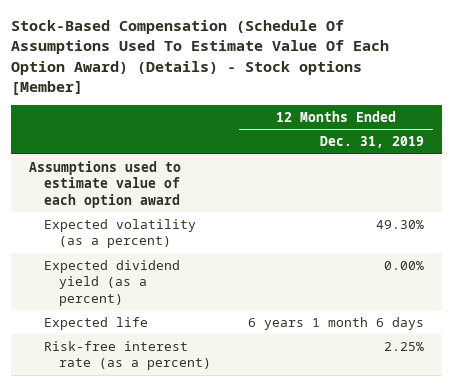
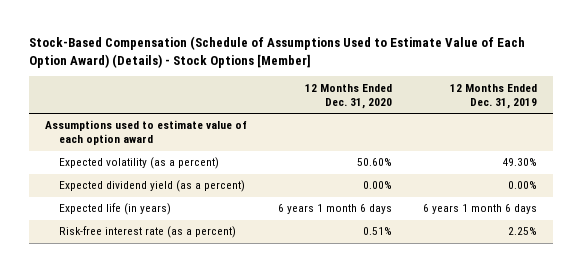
- Stock-Based Compensation (Schedule Of Assumptions Used To Estimate Value Of Each Option Award) (Details) - Stock options [Member]
+ Stock-Based Compensation (Schedule of Assumptions Used to Estimate Value of Each Option Award) (Details) - Stock Options [Member]
- | 12 Months Ended Dec. 31, 2019
+ | 12 Months Ended Dec. 31, 2020 | 12 Months Ended Dec. 31, 2019
- Expected life | 6 years 1 month 6 days
+ Expected life (in years) | 6 years 1 month 6 days | 6 years 1 month 6 days

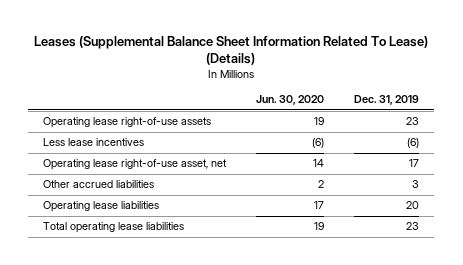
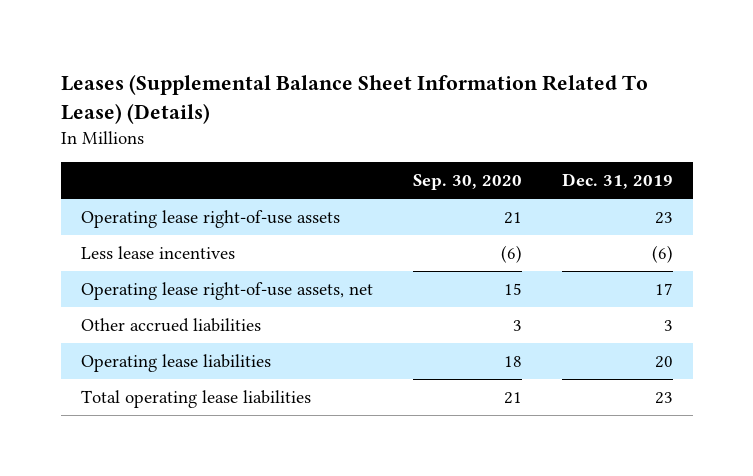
- | Jun. 30, 2020 | Dec. 31, 2019
+ | Sep. 30, 2020 | Dec. 31, 2019
- Operating lease right-of-use asset, net | 14 | 17
+ Operating lease right-of-use assets, net | 15 | 17

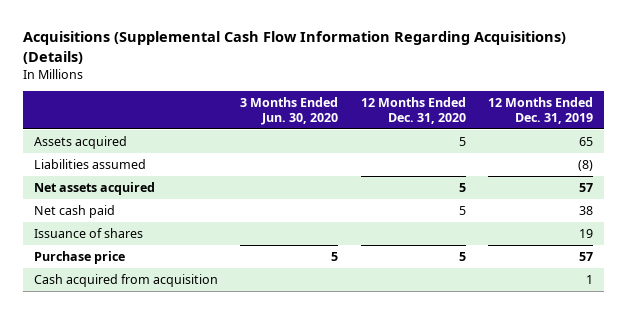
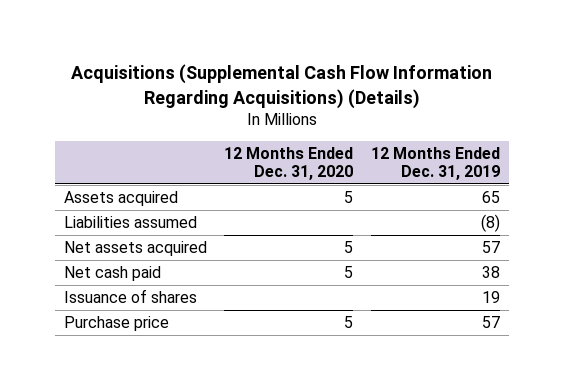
- | 3 Months Ended Jun. 30, 2020 | 12 Months Ended Dec. 31, 2020 | 12 Months Ended Dec. 31, 2019
+ | 12 Months Ended Dec. 31, 2020 | 12 Months Ended Dec. 31, 2019
- Cash acquired from acquisition | | | 1

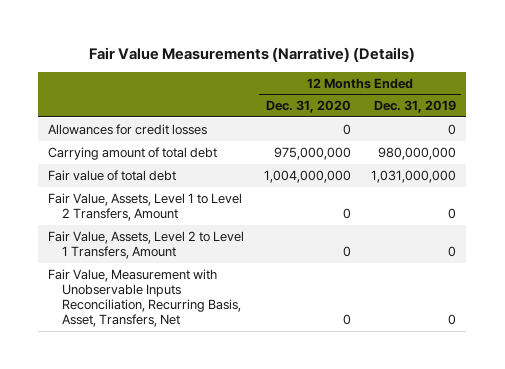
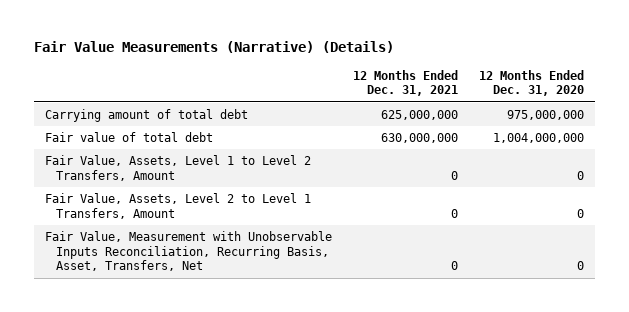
- | 12 Months Ended Dec. 31, 2020 | 12 Months Ended Dec. 31, 2019
+ | 12 Months Ended Dec. 31, 2021 | 12 Months Ended Dec. 31, 2020
- Allowances for credit losses | 0 | 0

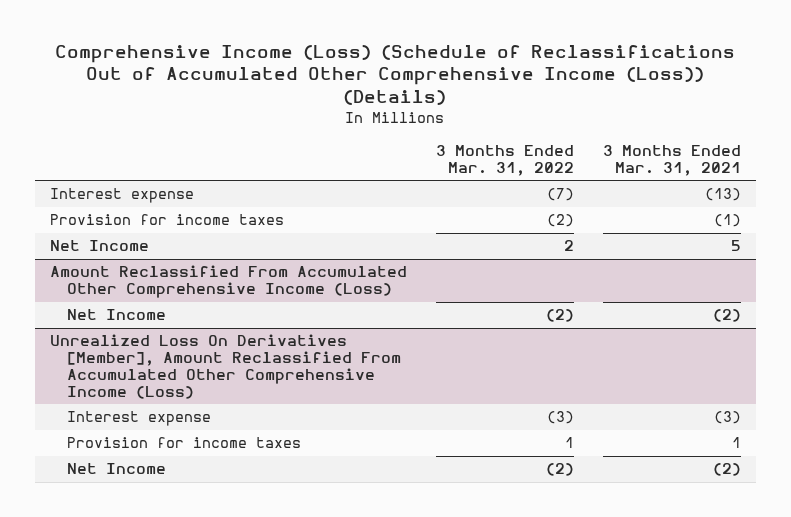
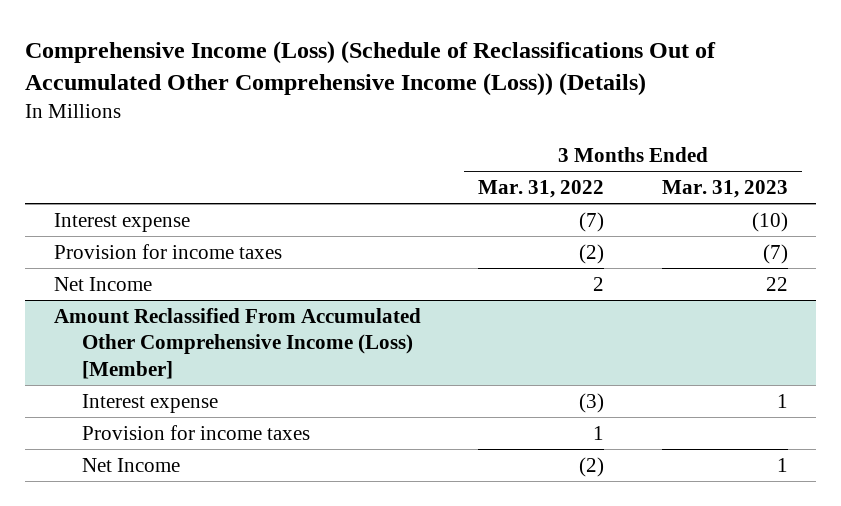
- | 3 Months Ended Mar. 31, 2022 | 3 Months Ended Mar. 31, 2021
+ | 3 Months Ended Mar. 31, 2022 | 3 Months Ended Mar. 31, 2023
- Amount Reclassified From Accumulated Other Comprehensive Income (Loss)
- Net Income | (2) | (2)
- Unrealized Loss On Derivatives [Member], Amount Reclassified From Accumulated Other Comprehensive Income (Loss)
+ Amount Reclassified From Accumulated Other Comprehensive Income (Loss) [Member]

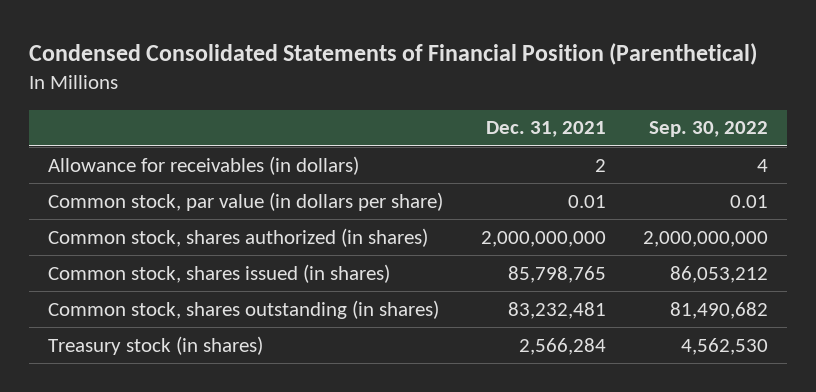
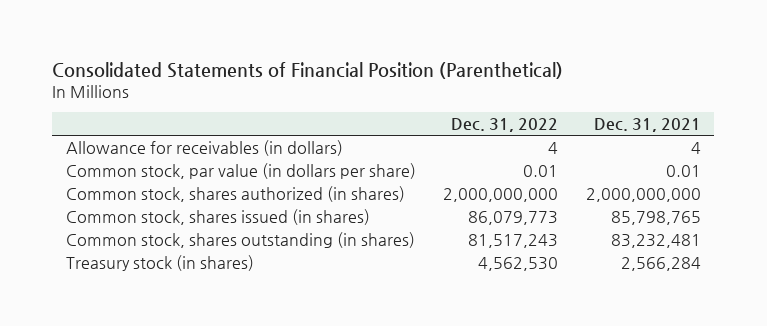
- Condensed Consolidated Statements of Financial Position (Parenthetical)
+ Consolidated Statements of Financial Position (Parenthetical)
- | Dec. 31, 2021 | Sep. 30, 2022
+ | Dec. 31, 2022 | Dec. 31, 2021
- Allowance for receivables (in dollars) | 2 | 4
+ Allowance for receivables (in dollars) | 4 | 4

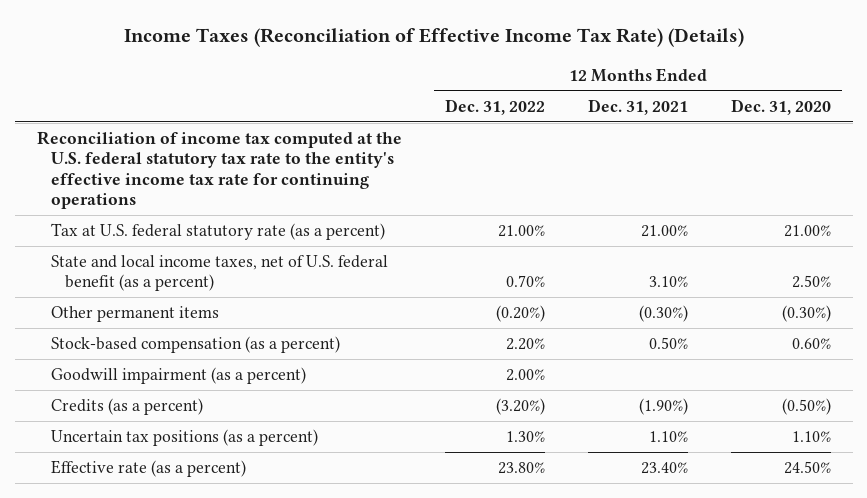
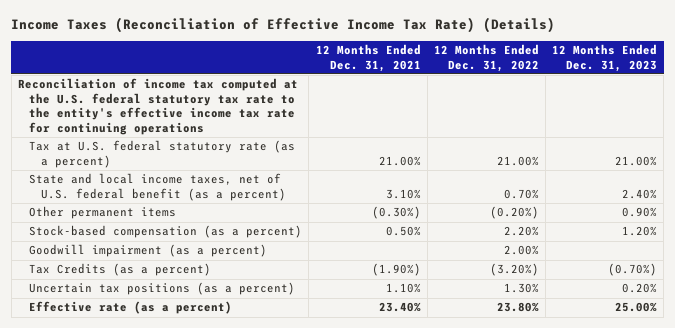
- | 12 Months Ended Dec. 31, 2022 | 12 Months Ended Dec. 31, 2021 | 12 Months Ended Dec. 31, 2020
+ | 12 Months Ended Dec. 31, 2021 | 12 Months Ended Dec. 31, 2022 | 12 Months Ended Dec. 31, 2023
- Credits (as a percent) | (3.20%) | (1.90%) | (0.50%)
+ Tax Credits (as a percent) | (1.90%) | (3.20%) | (0.70%)

